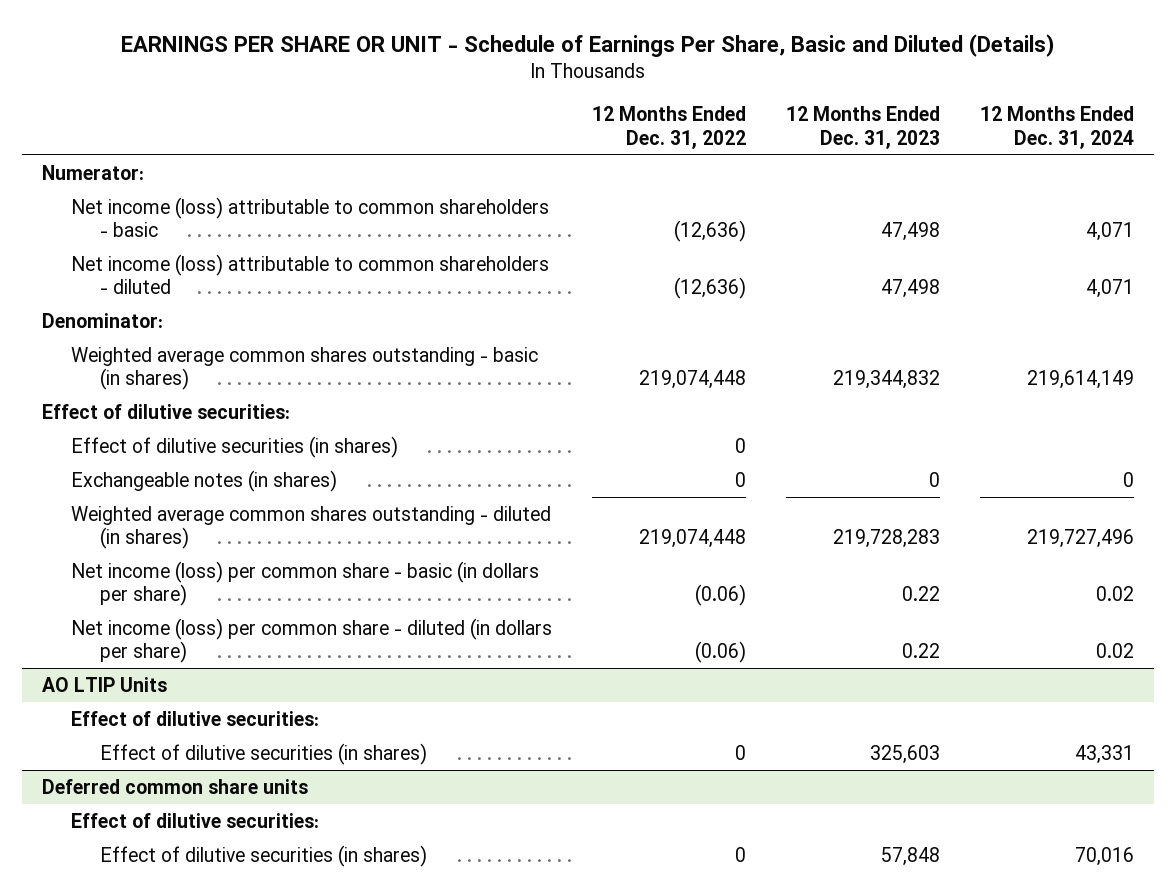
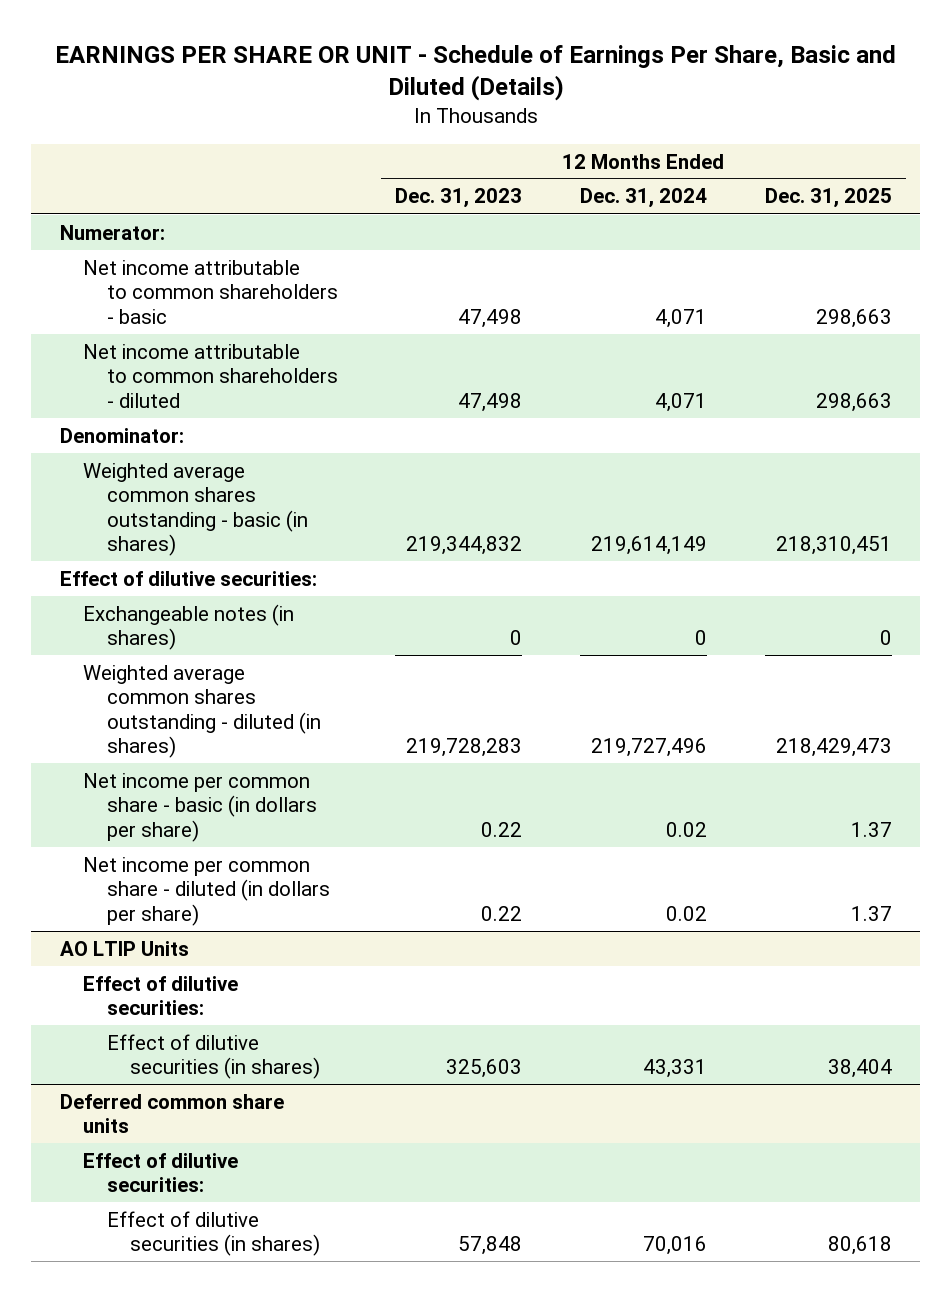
- | 12 Months Ended Dec. 31, 2022 | 12 Months Ended Dec. 31, 2023 | 12 Months Ended Dec. 31, 2024
+ | 12 Months Ended Dec. 31, 2023 | 12 Months Ended Dec. 31, 2024 | 12 Months Ended Dec. 31, 2025
- Net income (loss) attributable to common shareholders - basic | (12,636) | 47,498 | 4,071
- Net income (loss) attributable to common shareholders - diluted | (12,636) | 47,498 | 4,071
+ Net income attributable to common shareholders - basic | 47,498 | 4,071 | 298,663
+ Net income attributable to common shareholders - diluted | 47,498 | 4,071 | 298,663
- Effect of dilutive securities (in shares) | 0 | |
- Net income (loss) per common share - basic (in dollars per share) | (0.06) | 0.22 | 0.02
- Net income (loss) per common share - diluted (in dollars per share) | (0.06) | 0.22 | 0.02
+ Net income per common share - basic (in dollars per share) | 0.22 | 0.02 | 1.37
+ Net income per common share - diluted (in dollars per share) | 0.22 | 0.02 | 1.37

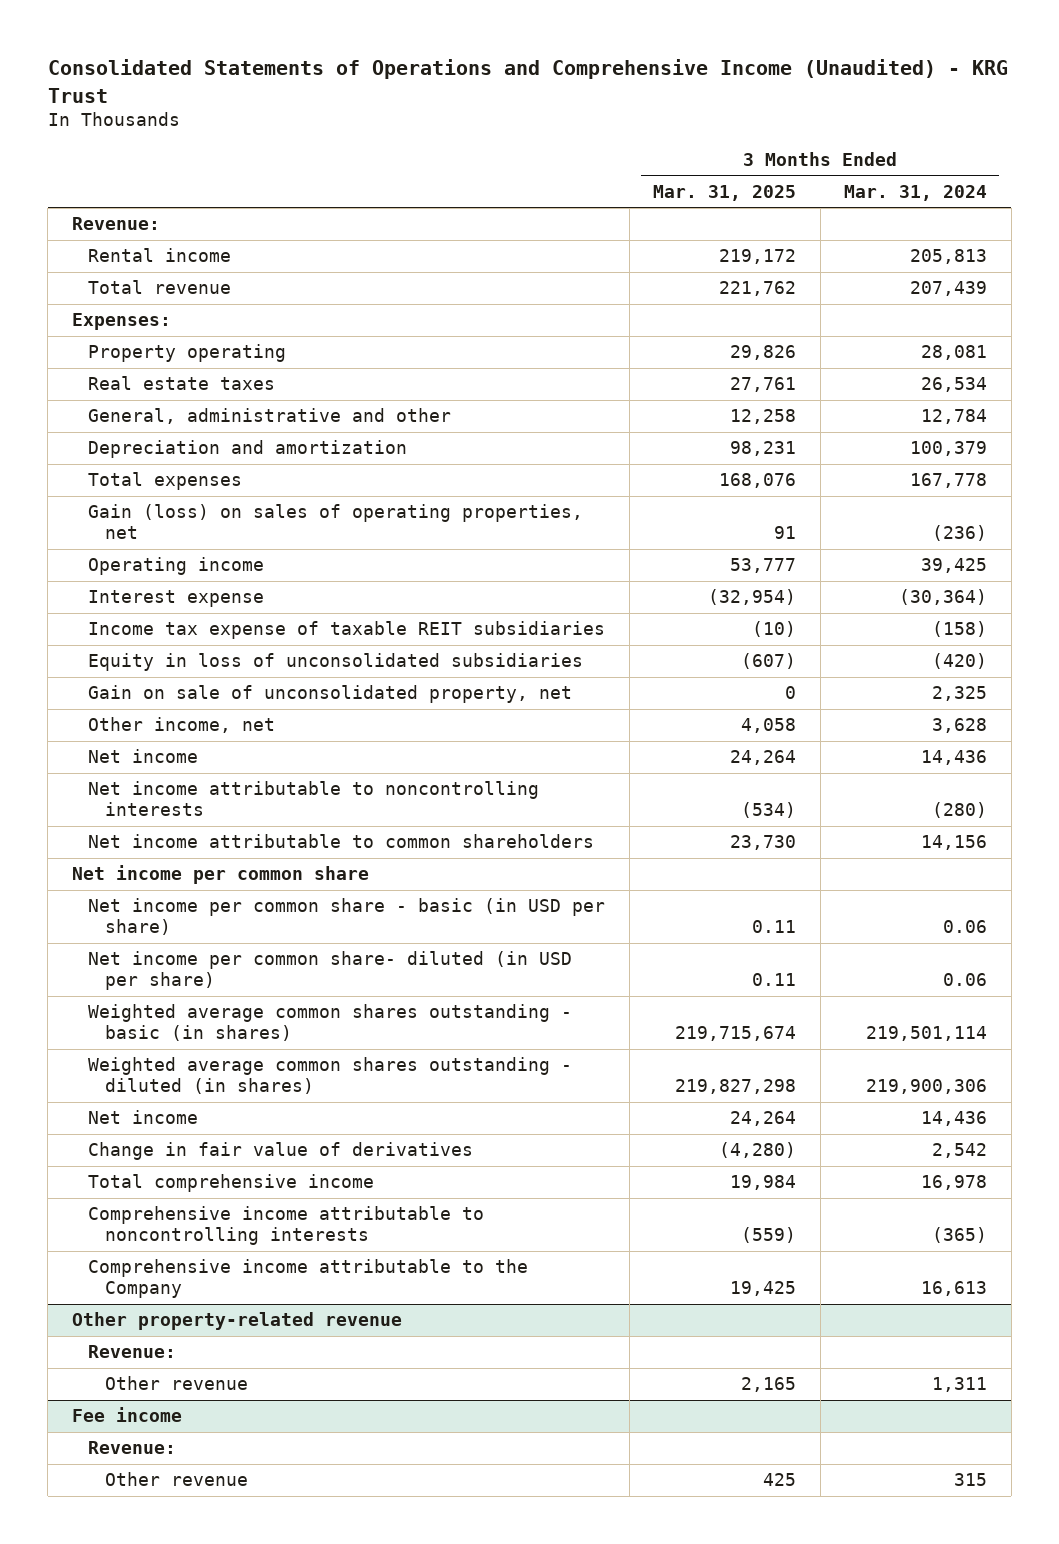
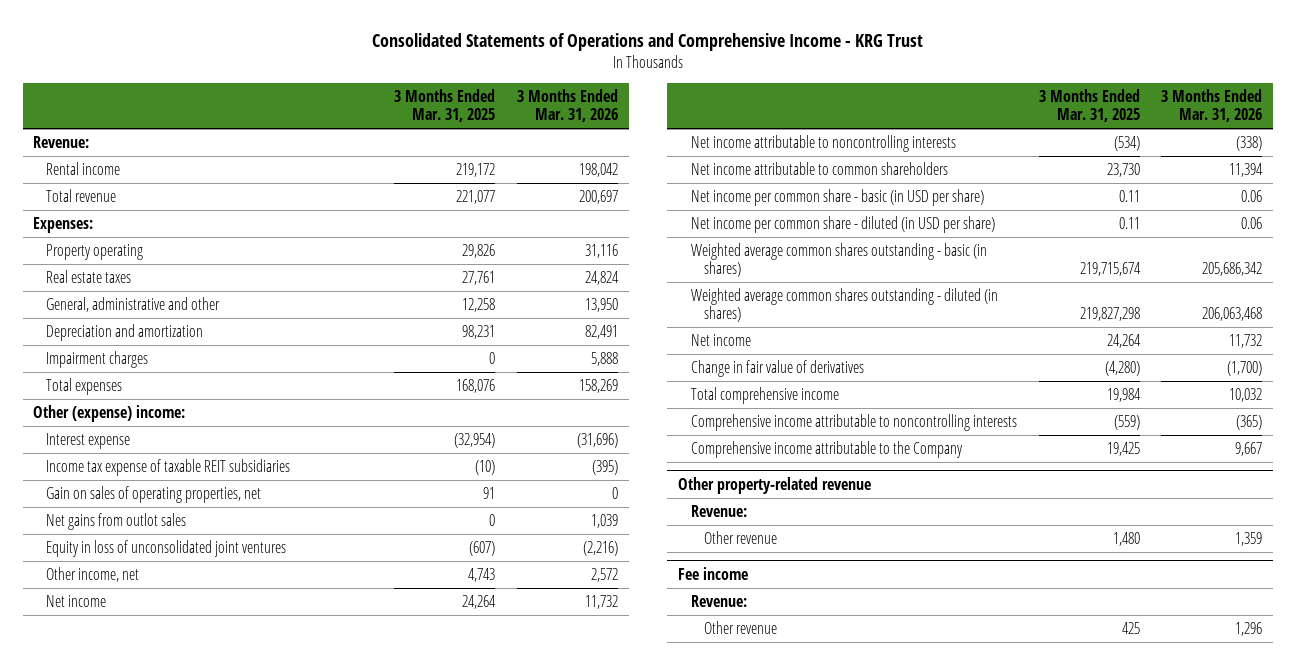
- Consolidated Statements of Operations and Comprehensive Income (Unaudited) - KRG Trust
+ Consolidated Statements of Operations and Comprehensive Income - KRG Trust
- | 3 Months Ended Mar. 31, 2025 | 3 Months Ended Mar. 31, 2024
+ | 3 Months Ended Mar. 31, 2025 | 3 Months Ended Mar. 31, 2026
- Total revenue | 221,762 | 207,439
+ Total revenue | 221,077 | 200,697
+ Impairment charges | 0 | 5,888
- Gain (loss) on sales of operating properties, net | 91 | (236)
- Operating income | 53,777 | 39,425
+ Other (expense) income:
- Equity in loss of unconsolidated subsidiaries | (607) | (420)
- Gain on sale of unconsolidated property, net | 0 | 2,325
- Other income, net | 4,058 | 3,628
+ Gain on sales of operating properties, net | 91 | 0
+ Net gains from outlot sales | 0 | 1,039
+ Equity in loss of unconsolidated joint ventures | (607) | (2,216)
+ Other income, net | 4,743 | 2,572
- Net income per common share
- Net income per common share- diluted (in USD per share) | 0.11 | 0.06
+ Net income per common share - diluted (in USD per share) | 0.11 | 0.06
@ Other property-related revenue
- Other revenue | 2,165 | 1,311
+ Other revenue | 1,480 | 1,359

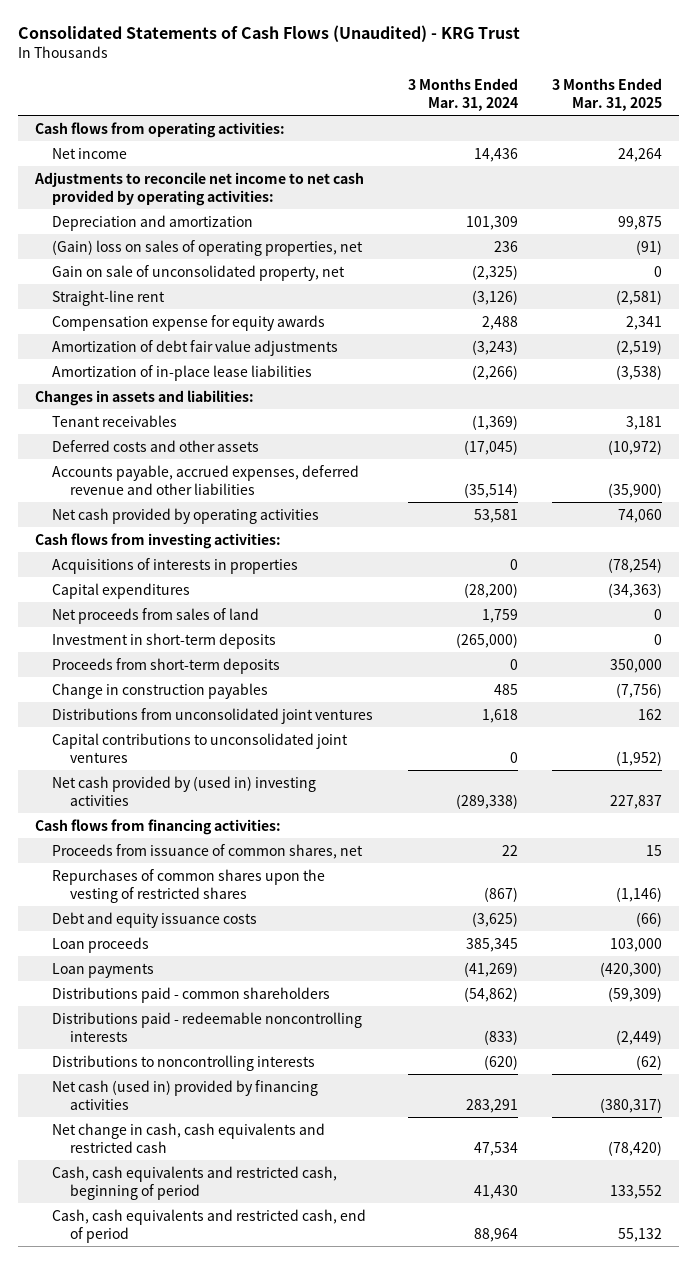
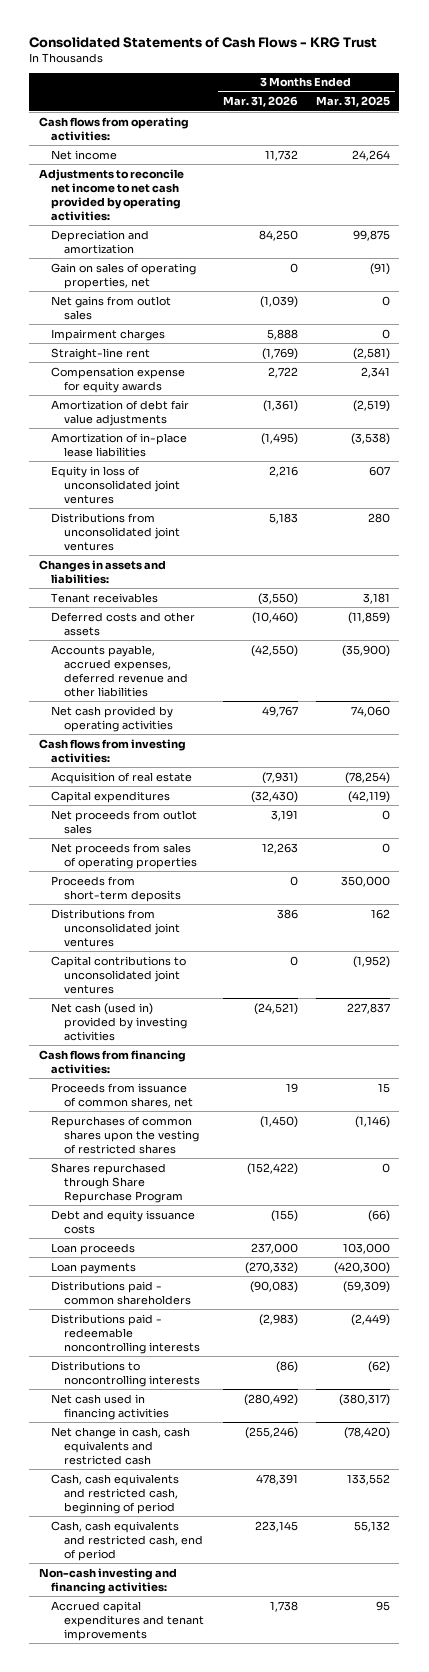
- Consolidated Statements of Cash Flows (Unaudited) - KRG Trust
+ Consolidated Statements of Cash Flows - KRG Trust
- | 3 Months Ended Mar. 31, 2024 | 3 Months Ended Mar. 31, 2025
+ | 3 Months Ended Mar. 31, 2026 | 3 Months Ended Mar. 31, 2025
- (Gain) loss on sales of operating properties, net | 236 | (91)
- Gain on sale of unconsolidated property, net | (2,325) | 0
+ Gain on sales of operating properties, net | 0 | (91)
+ Net gains from outlot sales | (1,039) | 0
+ Impairment charges | 5,888 | 0
+ Equity in loss of unconsolidated joint ventures | 2,216 | 607
+ Distributions from unconsolidated joint ventures | 5,183 | 280
- Deferred costs and other assets | (17,045) | (10,972)
+ Deferred costs and other assets | (10,460) | (11,859)
- Acquisitions of interests in properties | 0 | (78,254)
- Capital expenditures | (28,200) | (34,363)
- Net proceeds from sales of land | 1,759 | 0
- Investment in short-term deposits | (265,000) | 0
+ Acquisition of real estate | (7,931) | (78,254)
+ Capital expenditures | (32,430) | (42,119)
+ Net proceeds from outlot sales | 3,191 | 0
+ Net proceeds from sales of operating properties | 12,263 | 0
- Change in construction payables | 485 | (7,756)
- Net cash provided by (used in) investing activities | (289,338) | 227,837
+ Net cash (used in) provided by investing activities | (24,521) | 227,837
+ Shares repurchased through Share Repurchase Program | (152,422) | 0
- Net cash (used in) provided by financing activities | 283,291 | (380,317)
+ Net cash used in financing activities | (280,492) | (380,317)
+ Non-cash investing and financing activities:
+ Accrued capital expenditures and tenant improvements | 1,738 | 95

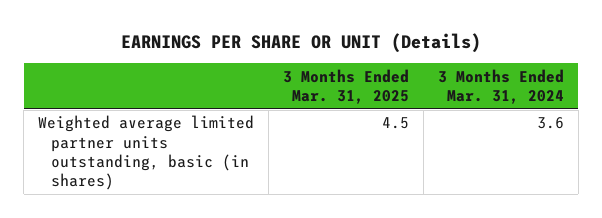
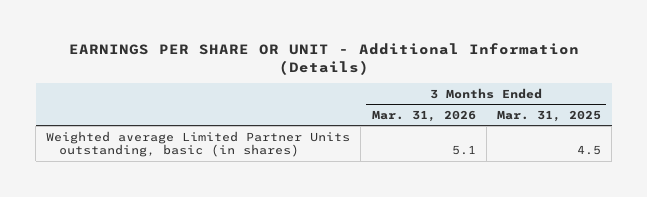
- EARNINGS PER SHARE OR UNIT (Details)
+ EARNINGS PER SHARE OR UNIT - Additional Information (Details)
- | 3 Months Ended Mar. 31, 2025 | 3 Months Ended Mar. 31, 2024
+ | 3 Months Ended Mar. 31, 2026 | 3 Months Ended Mar. 31, 2025
- Weighted average limited partner units outstanding, basic (in shares) | 4.5 | 3.6
+ Weighted average Limited Partner Units outstanding, basic (in shares) | 5.1 | 4.5

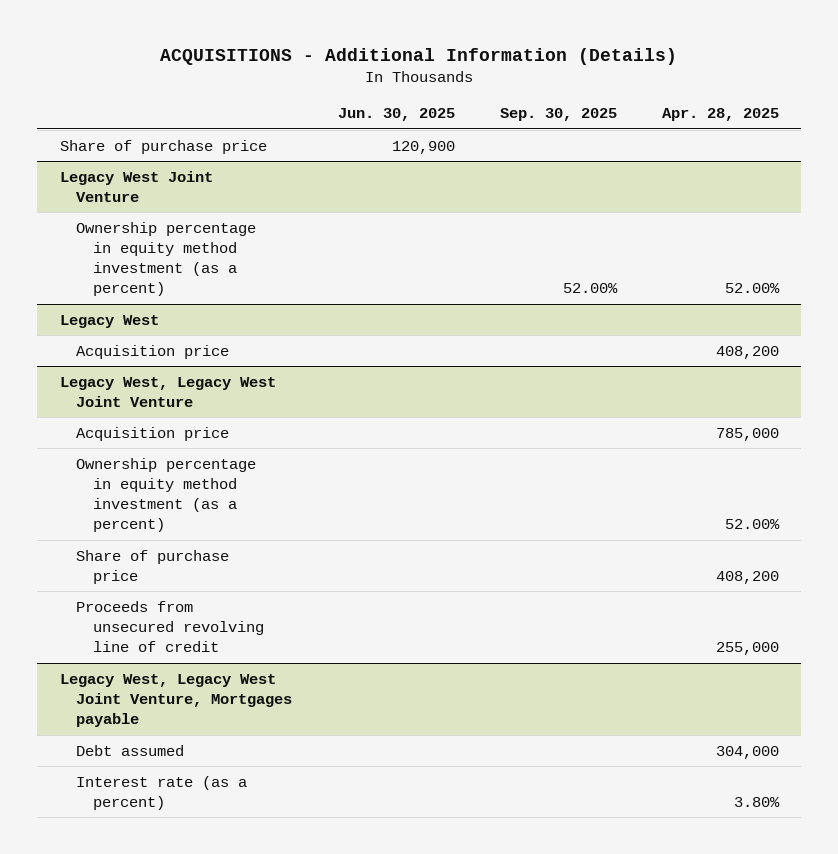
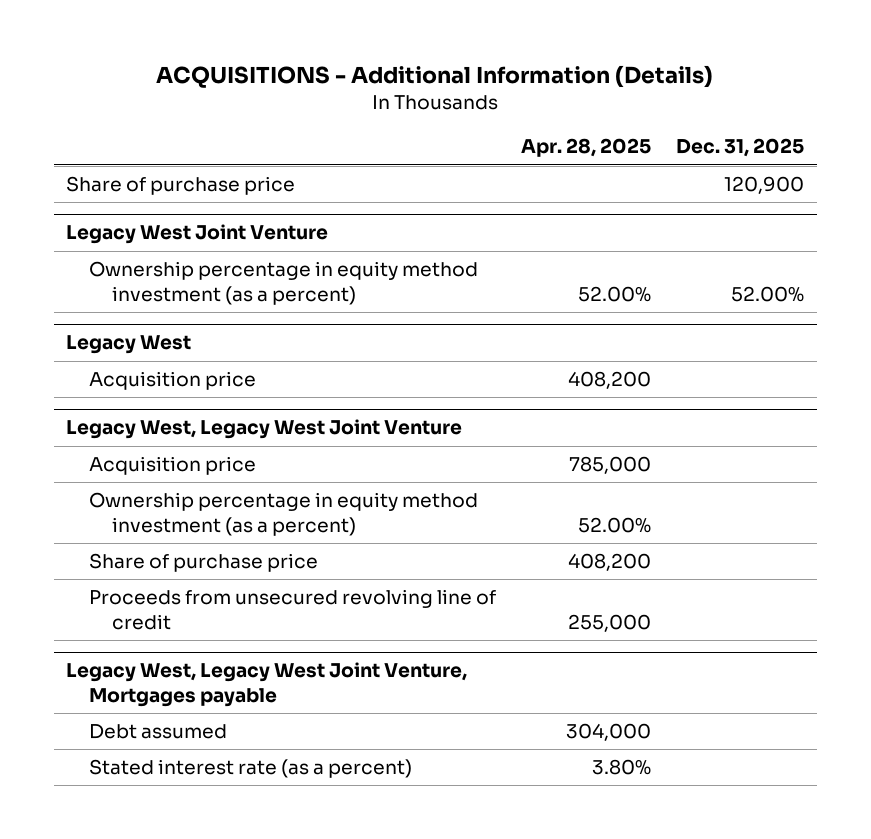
- | Jun. 30, 2025 | Sep. 30, 2025 | Apr. 28, 2025
+ | Apr. 28, 2025 | Dec. 31, 2025
@ Legacy West, Legacy West Joint Venture, Mortgages payable
- Interest rate (as a percent) | | | 3.80%
+ Stated interest rate (as a percent) | 3.80% |

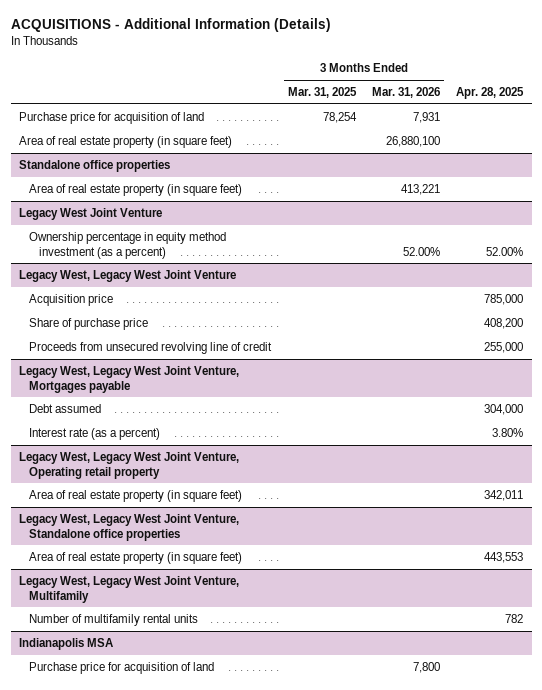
- | Apr. 28, 2025 | Dec. 31, 2025
+ | 3 Months Ended Mar. 31, 2025 | 3 Months Ended Mar. 31, 2026 | Apr. 28, 2025
- Share of purchase price | | 120,900
+ Purchase price for acquisition of land | 78,254 | 7,931 |
+ Area of real estate property (in square feet) | | 26,880,100 |
+ Standalone office properties
+ Area of real estate property (in square feet) | | 413,221 |
- Legacy West
- Acquisition price | 408,200 |
@ Legacy West, Legacy West Joint Venture
- Ownership percentage in equity method investment (as a percent) | 52.00% |
@ Legacy West, Legacy West Joint Venture, Mortgages payable
- Stated interest rate (as a percent) | 3.80% |
+ Interest rate (as a percent) | | | 3.80%
+ Legacy West, Legacy West Joint Venture, Operating retail property
+ Area of real estate property (in square feet) | | | 342,011
+ Legacy West, Legacy West Joint Venture, Standalone office properties
+ Area of real estate property (in square feet) | | | 443,553
+ Legacy West, Legacy West Joint Venture, Multifamily
+ Number of multifamily rental units | | | 782
+ Indianapolis MSA
+ Purchase price for acquisition of land | | 7,800 |

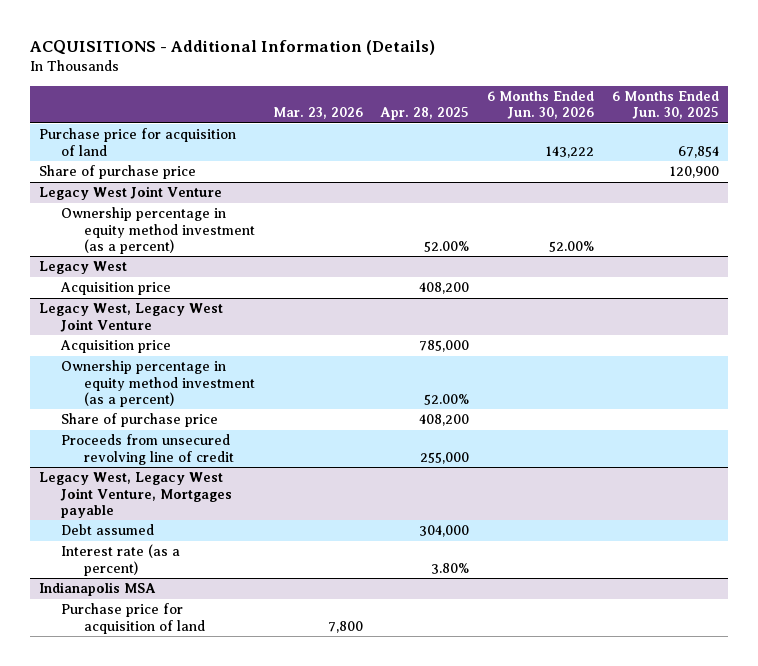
- | 3 Months Ended Mar. 31, 2025 | 3 Months Ended Mar. 31, 2026 | Apr. 28, 2025
+ | Mar. 23, 2026 | Apr. 28, 2025 | 6 Months Ended Jun. 30, 2026 | 6 Months Ended Jun. 30, 2025
- Area of real estate property (in square feet) | | 26,880,100 |
- Standalone office properties
- Area of real estate property (in square feet) | | 413,221 |
+ Share of purchase price | | | | 120,900
+ Legacy West
+ Acquisition price | | 408,200 | |
@ Legacy West, Legacy West Joint Venture
+ Ownership percentage in equity method investment (as a percent) | | 52.00% | |
- Legacy West, Legacy West Joint Venture, Operating retail property
- Area of real estate property (in square feet) | | | 342,011
- Legacy West, Legacy West Joint Venture, Standalone office properties
- Area of real estate property (in square feet) | | | 443,553
- Legacy West, Legacy West Joint Venture, Multifamily
- Number of multifamily rental units | | | 782

